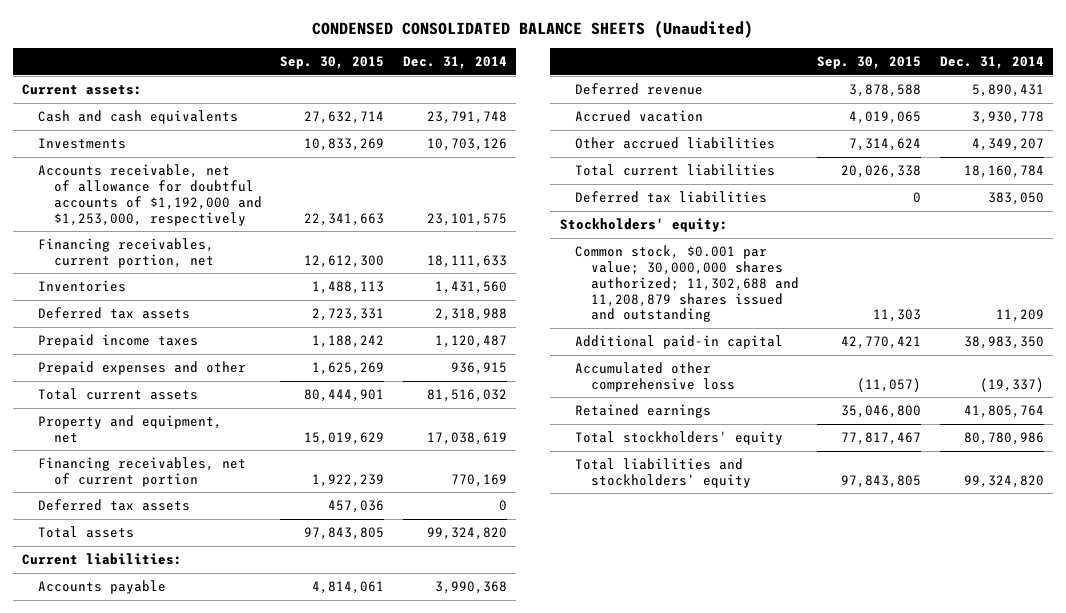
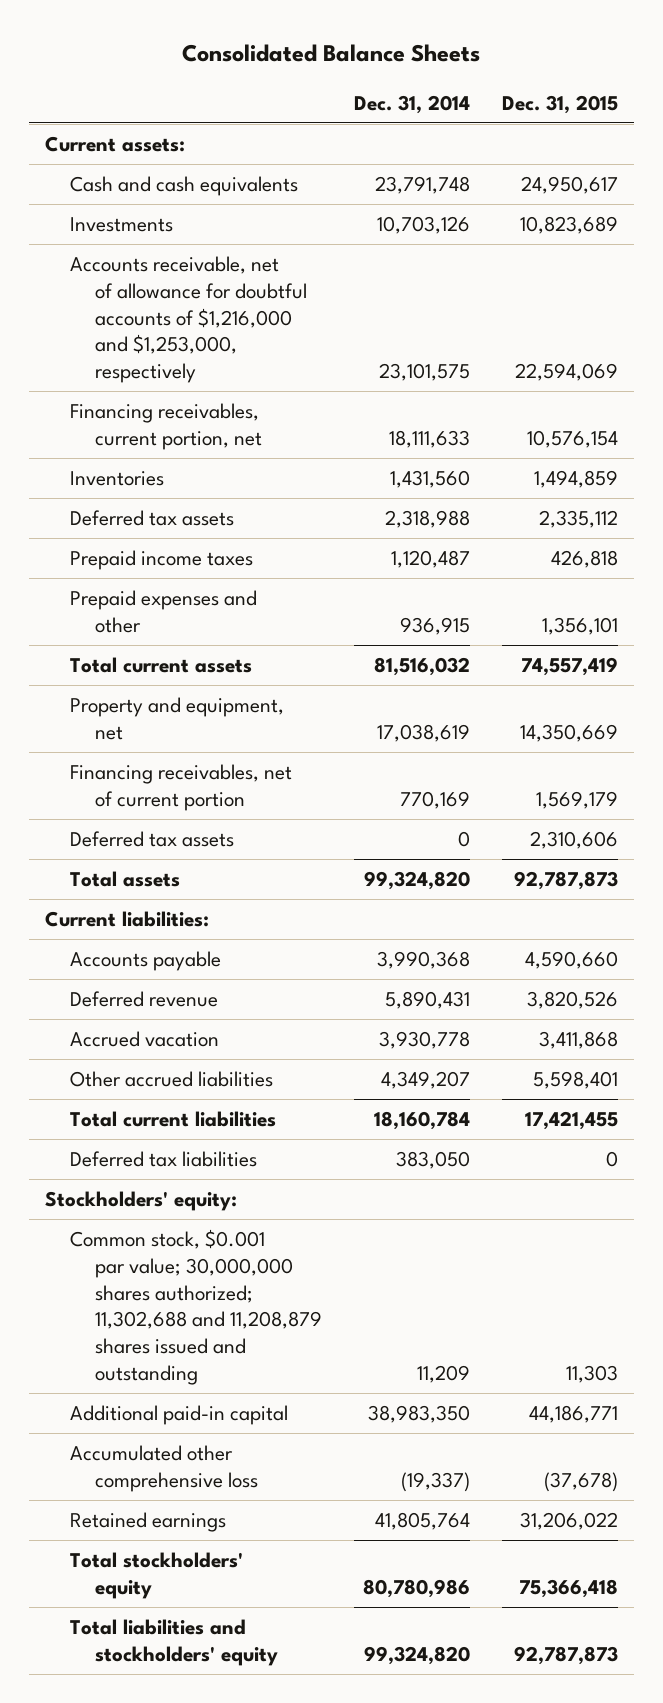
- CONDENSED CONSOLIDATED BALANCE SHEETS (Unaudited)
+ Consolidated Balance Sheets
- | Sep. 30, 2015 | Dec. 31, 2014
+ | Dec. 31, 2014 | Dec. 31, 2015
- Accounts receivable, net of allowance for doubtful accounts of $1,192,000 and $1,253,000, respectively | 22,341,663 | 23,101,575
+ Accounts receivable, net of allowance for doubtful accounts of $1,216,000 and $1,253,000, respectively | 23,101,575 | 22,594,069

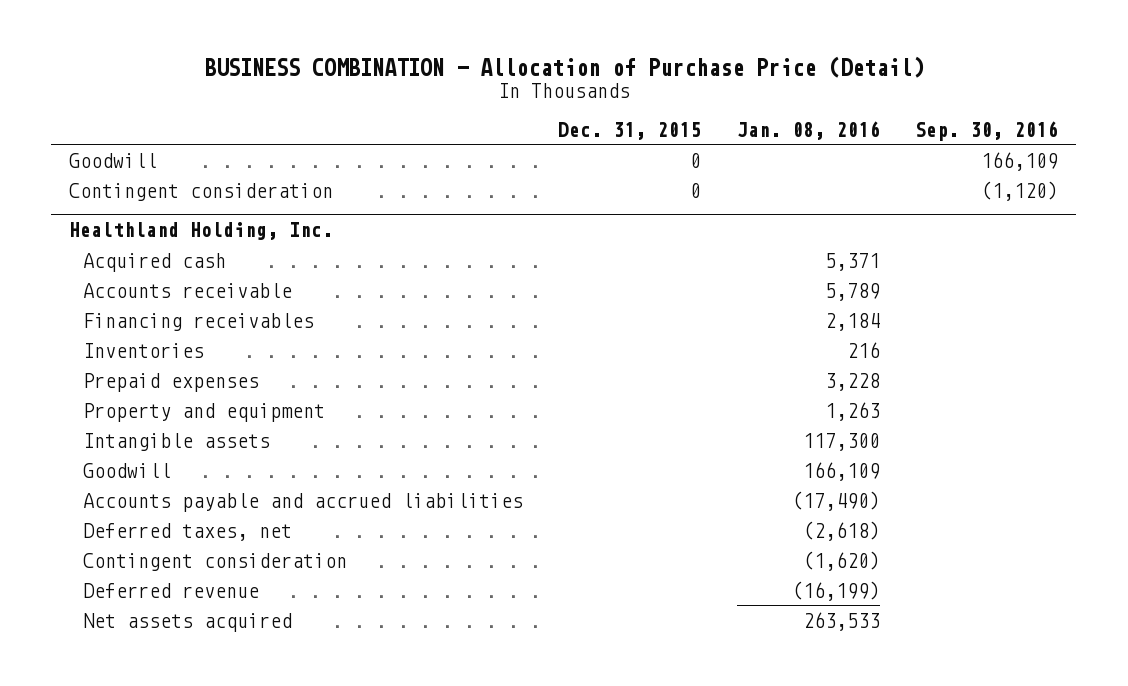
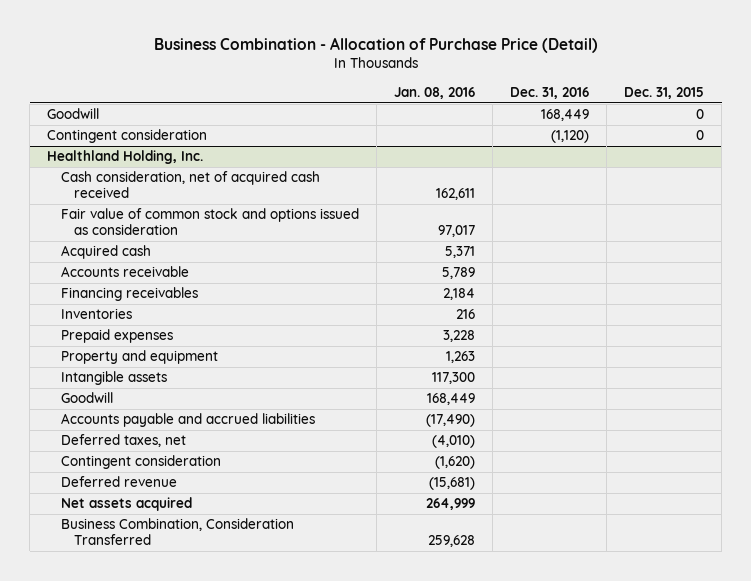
- BUSINESS COMBINATION - Allocation of Purchase Price (Detail)
+ Business Combination - Allocation of Purchase Price (Detail)
- | Dec. 31, 2015 | Jan. 08, 2016 | Sep. 30, 2016
+ | Jan. 08, 2016 | Dec. 31, 2016 | Dec. 31, 2015
@ Healthland Holding, Inc.
+ Cash consideration, net of acquired cash received | 162,611 | |
+ Fair value of common stock and options issued as consideration | 97,017 | |
- Goodwill | | 166,109 |
+ Goodwill | 168,449 | |
- Deferred taxes, net | | (2,618) |
+ Deferred taxes, net | (4,010) | |
- Deferred revenue | | (16,199) |
- Net assets acquired | | 263,533 |
+ Deferred revenue | (15,681) | |
+ Net assets acquired | 264,999 | |
+ Business Combination, Consideration Transferred | 259,628 | |

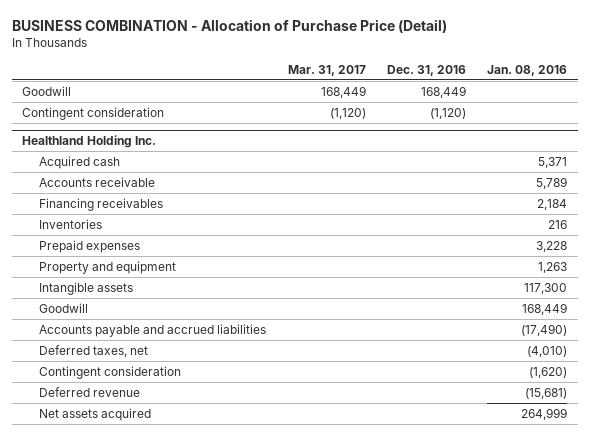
- Business Combination - Allocation of Purchase Price (Detail)
+ BUSINESS COMBINATION - Allocation of Purchase Price (Detail)
- | Jan. 08, 2016 | Dec. 31, 2016 | Dec. 31, 2015
+ | Mar. 31, 2017 | Dec. 31, 2016 | Jan. 08, 2016
- Healthland Holding, Inc.
- Cash consideration, net of acquired cash received | 162,611 | |
- Fair value of common stock and options issued as consideration | 97,017 | |
+ Healthland Holding Inc.
- Business Combination, Consideration Transferred | 259,628 | |

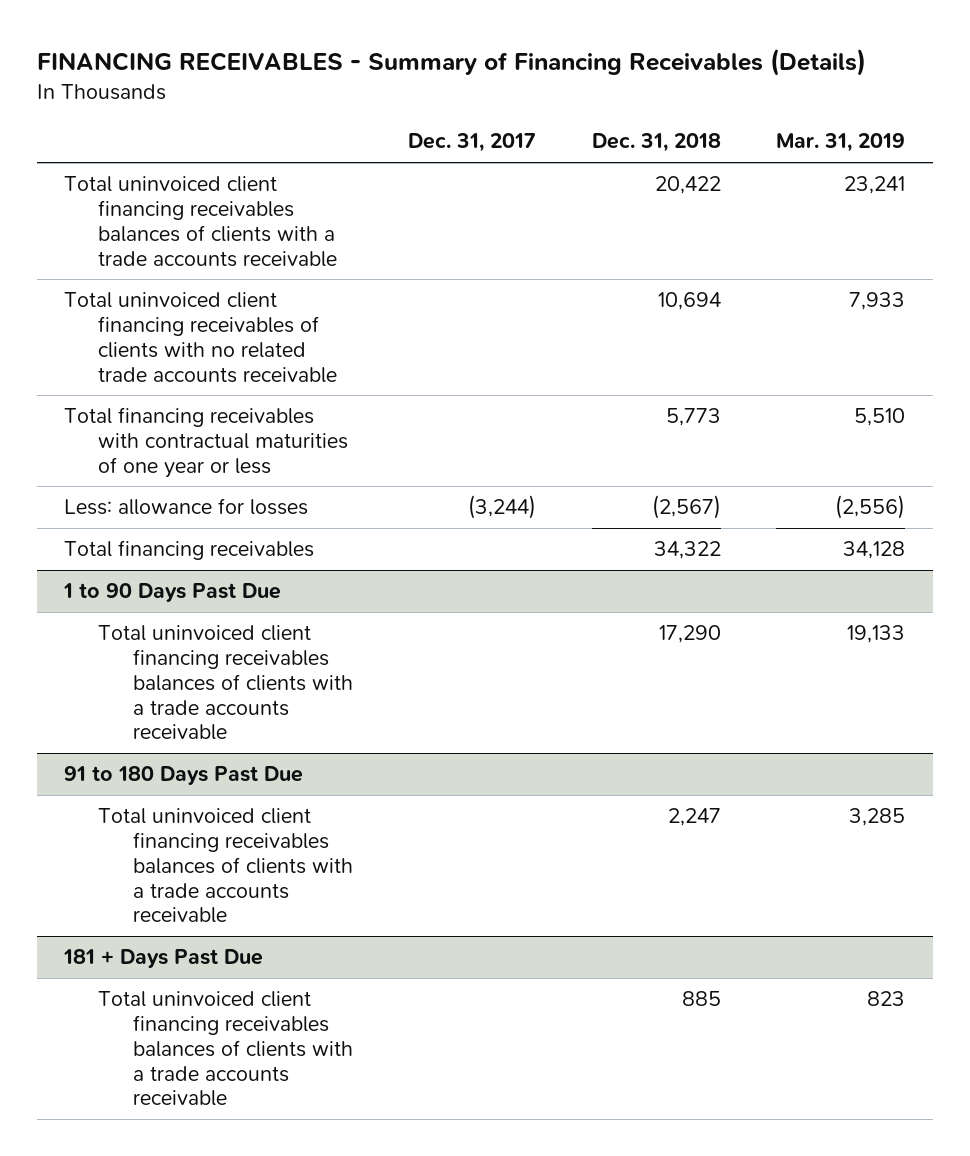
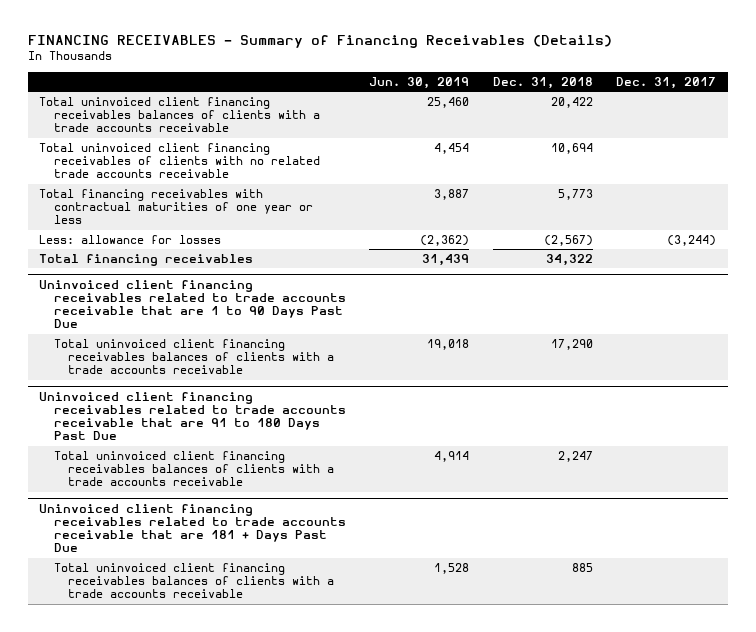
- | Dec. 31, 2017 | Dec. 31, 2018 | Mar. 31, 2019
+ | Jun. 30, 2019 | Dec. 31, 2018 | Dec. 31, 2017
- 1 to 90 Days Past Due
+ Uninvoiced client financing receivables related to trade accounts receivable that are 1 to 90 Days Past Due
- 91 to 180 Days Past Due
+ Uninvoiced client financing receivables related to trade accounts receivable that are 91 to 180 Days Past Due
- 181 + Days Past Due
+ Uninvoiced client financing receivables related to trade accounts receivable that are 181 + Days Past Due

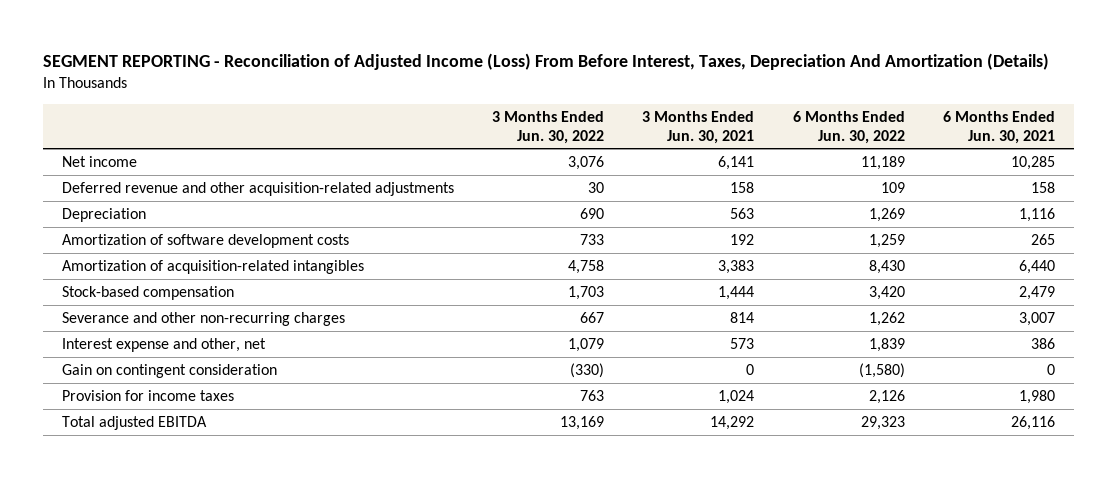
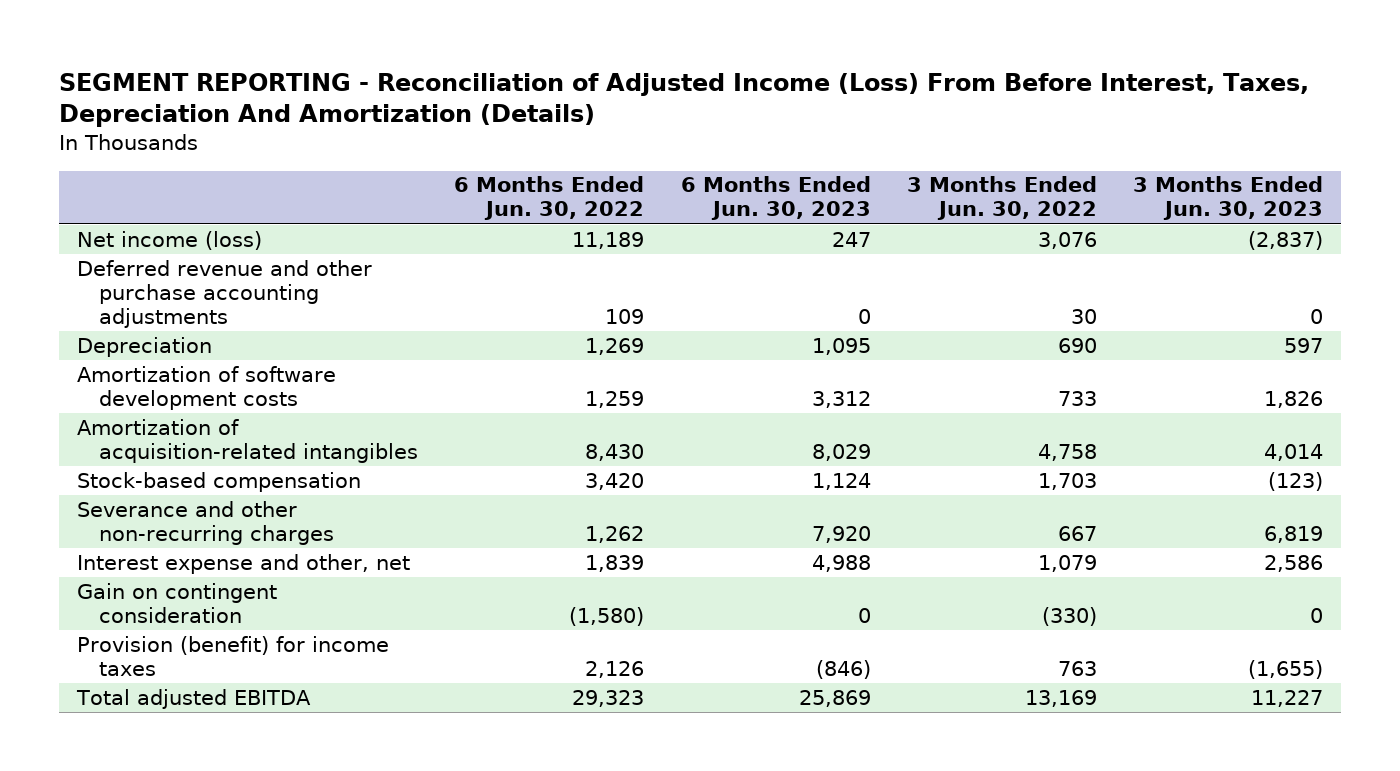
- | 3 Months Ended Jun. 30, 2022 | 3 Months Ended Jun. 30, 2021 | 6 Months Ended Jun. 30, 2022 | 6 Months Ended Jun. 30, 2021
+ | 6 Months Ended Jun. 30, 2022 | 6 Months Ended Jun. 30, 2023 | 3 Months Ended Jun. 30, 2022 | 3 Months Ended Jun. 30, 2023
- Net income | 3,076 | 6,141 | 11,189 | 10,285
- Deferred revenue and other acquisition-related adjustments | 30 | 158 | 109 | 158
+ Net income (loss) | 11,189 | 247 | 3,076 | (2,837)
+ Deferred revenue and other purchase accounting adjustments | 109 | 0 | 30 | 0
- Provision for income taxes | 763 | 1,024 | 2,126 | 1,980
+ Provision (benefit) for income taxes | 2,126 | (846) | 763 | (1,655)

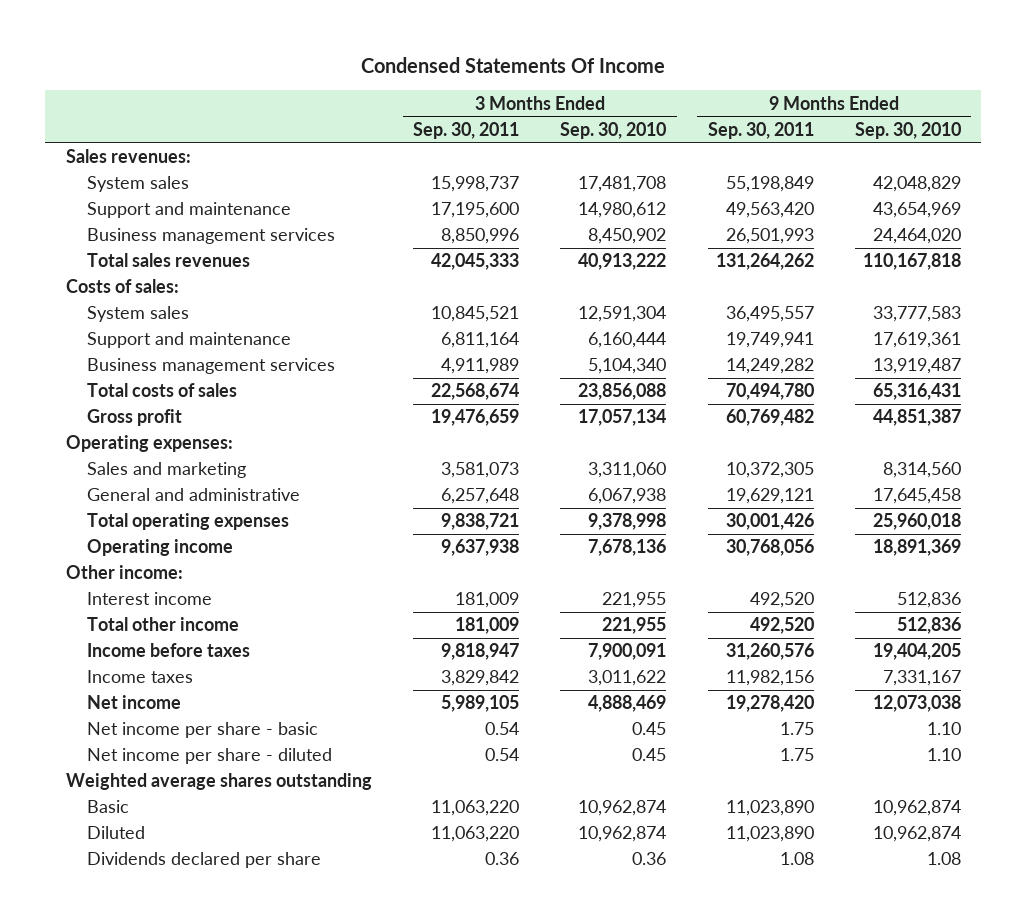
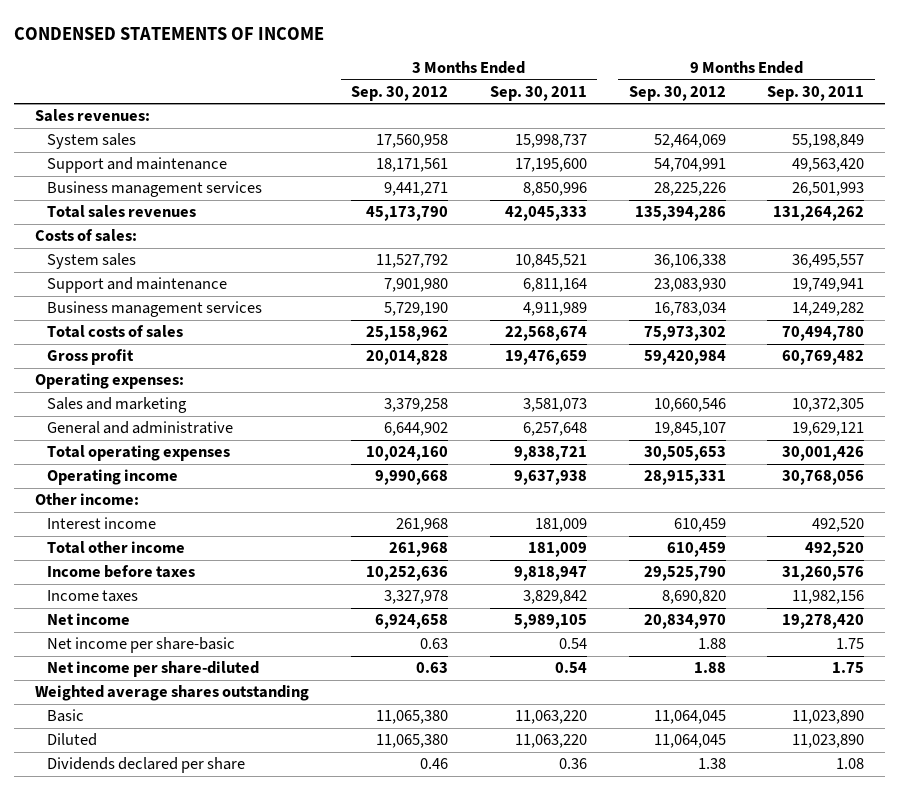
- Condensed Statements Of Income
+ CONDENSED STATEMENTS OF INCOME
- | 3 Months Ended Sep. 30, 2011 | 3 Months Ended Sep. 30, 2010 | 9 Months Ended Sep. 30, 2011 | 9 Months Ended Sep. 30, 2010
+ | 3 Months Ended Sep. 30, 2012 | 3 Months Ended Sep. 30, 2011 | 9 Months Ended Sep. 30, 2012 | 9 Months Ended Sep. 30, 2011
- Net income per share - basic | 0.54 | 0.45 | 1.75 | 1.10
- Net income per share - diluted | 0.54 | 0.45 | 1.75 | 1.10
+ Net income per share-basic | 0.63 | 0.54 | 1.88 | 1.75
+ Net income per share-diluted | 0.63 | 0.54 | 1.88 | 1.75

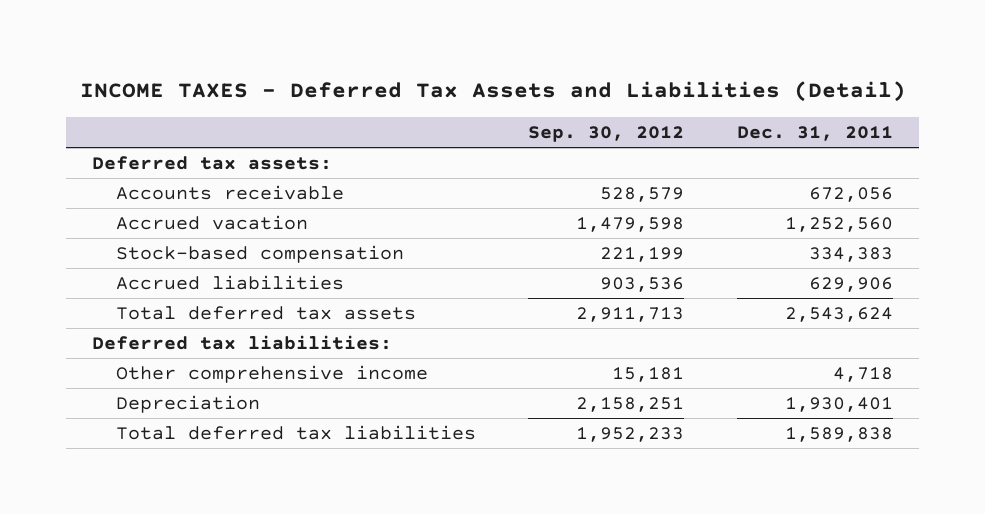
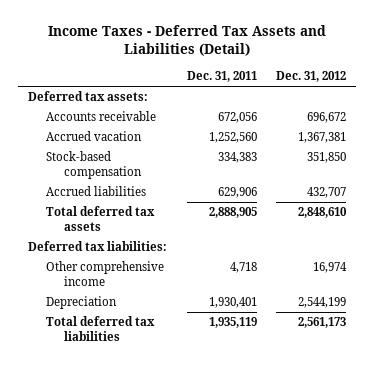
- INCOME TAXES - Deferred Tax Assets and Liabilities (Detail)
+ Income Taxes - Deferred Tax Assets and Liabilities (Detail)
- | Sep. 30, 2012 | Dec. 31, 2011
+ | Dec. 31, 2011 | Dec. 31, 2012
- Total deferred tax assets | 2,911,713 | 2,543,624
+ Total deferred tax assets | 2,888,905 | 2,848,610
- Total deferred tax liabilities | 1,952,233 | 1,589,838
+ Total deferred tax liabilities | 1,935,119 | 2,561,173

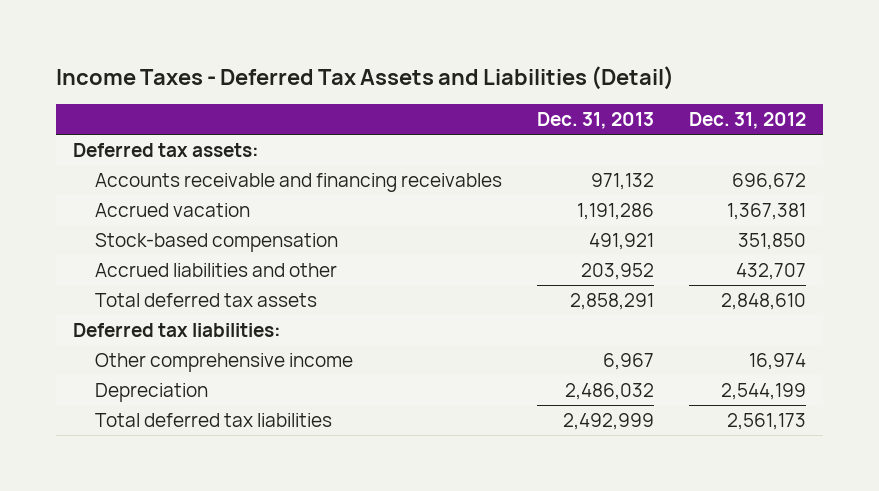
- | Dec. 31, 2011 | Dec. 31, 2012
+ | Dec. 31, 2013 | Dec. 31, 2012
- Accounts receivable | 672,056 | 696,672
+ Accounts receivable and financing receivables | 971,132 | 696,672
- Accrued liabilities | 629,906 | 432,707
+ Accrued liabilities and other | 203,952 | 432,707

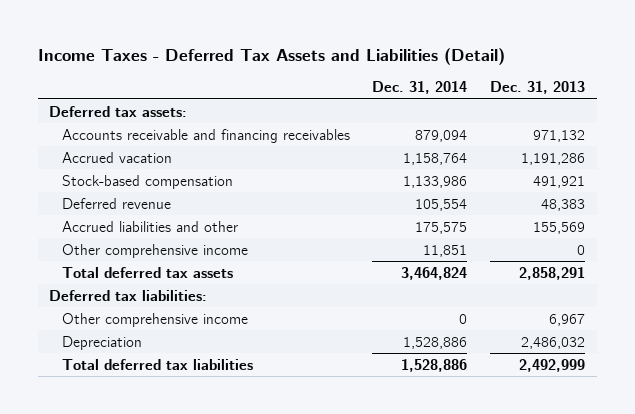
- | Dec. 31, 2013 | Dec. 31, 2012
+ | Dec. 31, 2014 | Dec. 31, 2013
- Accrued liabilities and other | 203,952 | 432,707
+ Deferred revenue | 105,554 | 48,383
+ Accrued liabilities and other | 175,575 | 155,569
+ Other comprehensive income | 11,851 | 0

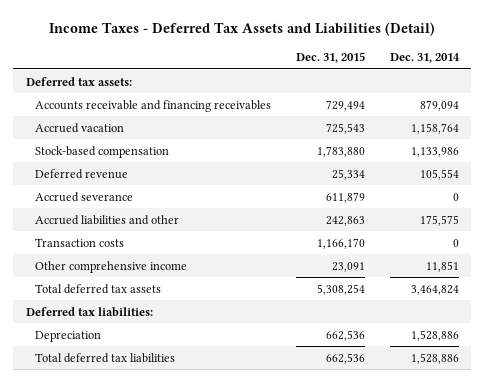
- | Dec. 31, 2014 | Dec. 31, 2013
+ | Dec. 31, 2015 | Dec. 31, 2014
+ Accrued severance | 611,879 | 0
+ Transaction costs | 1,166,170 | 0
- Other comprehensive income | 0 | 6,967

